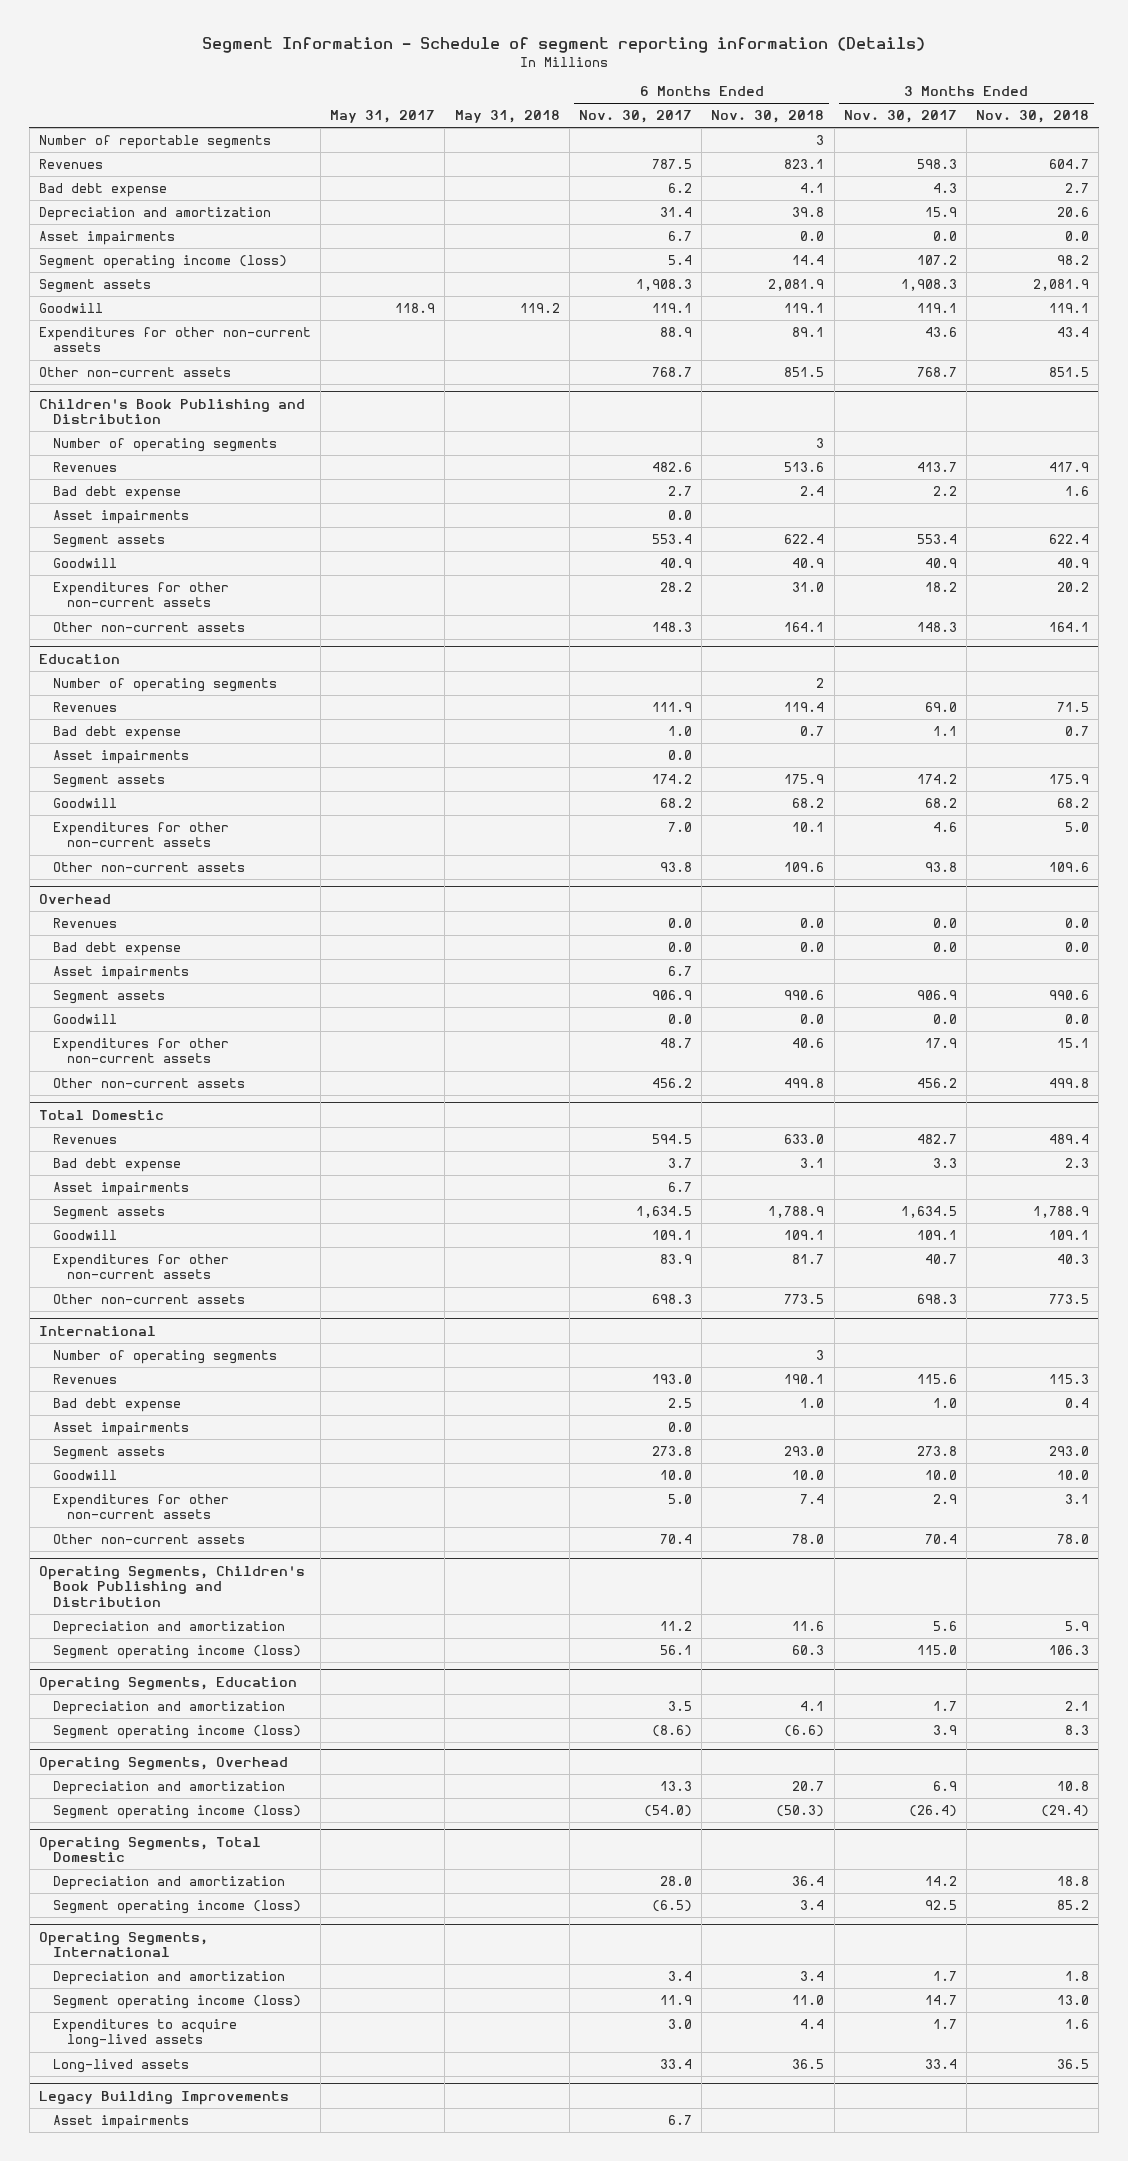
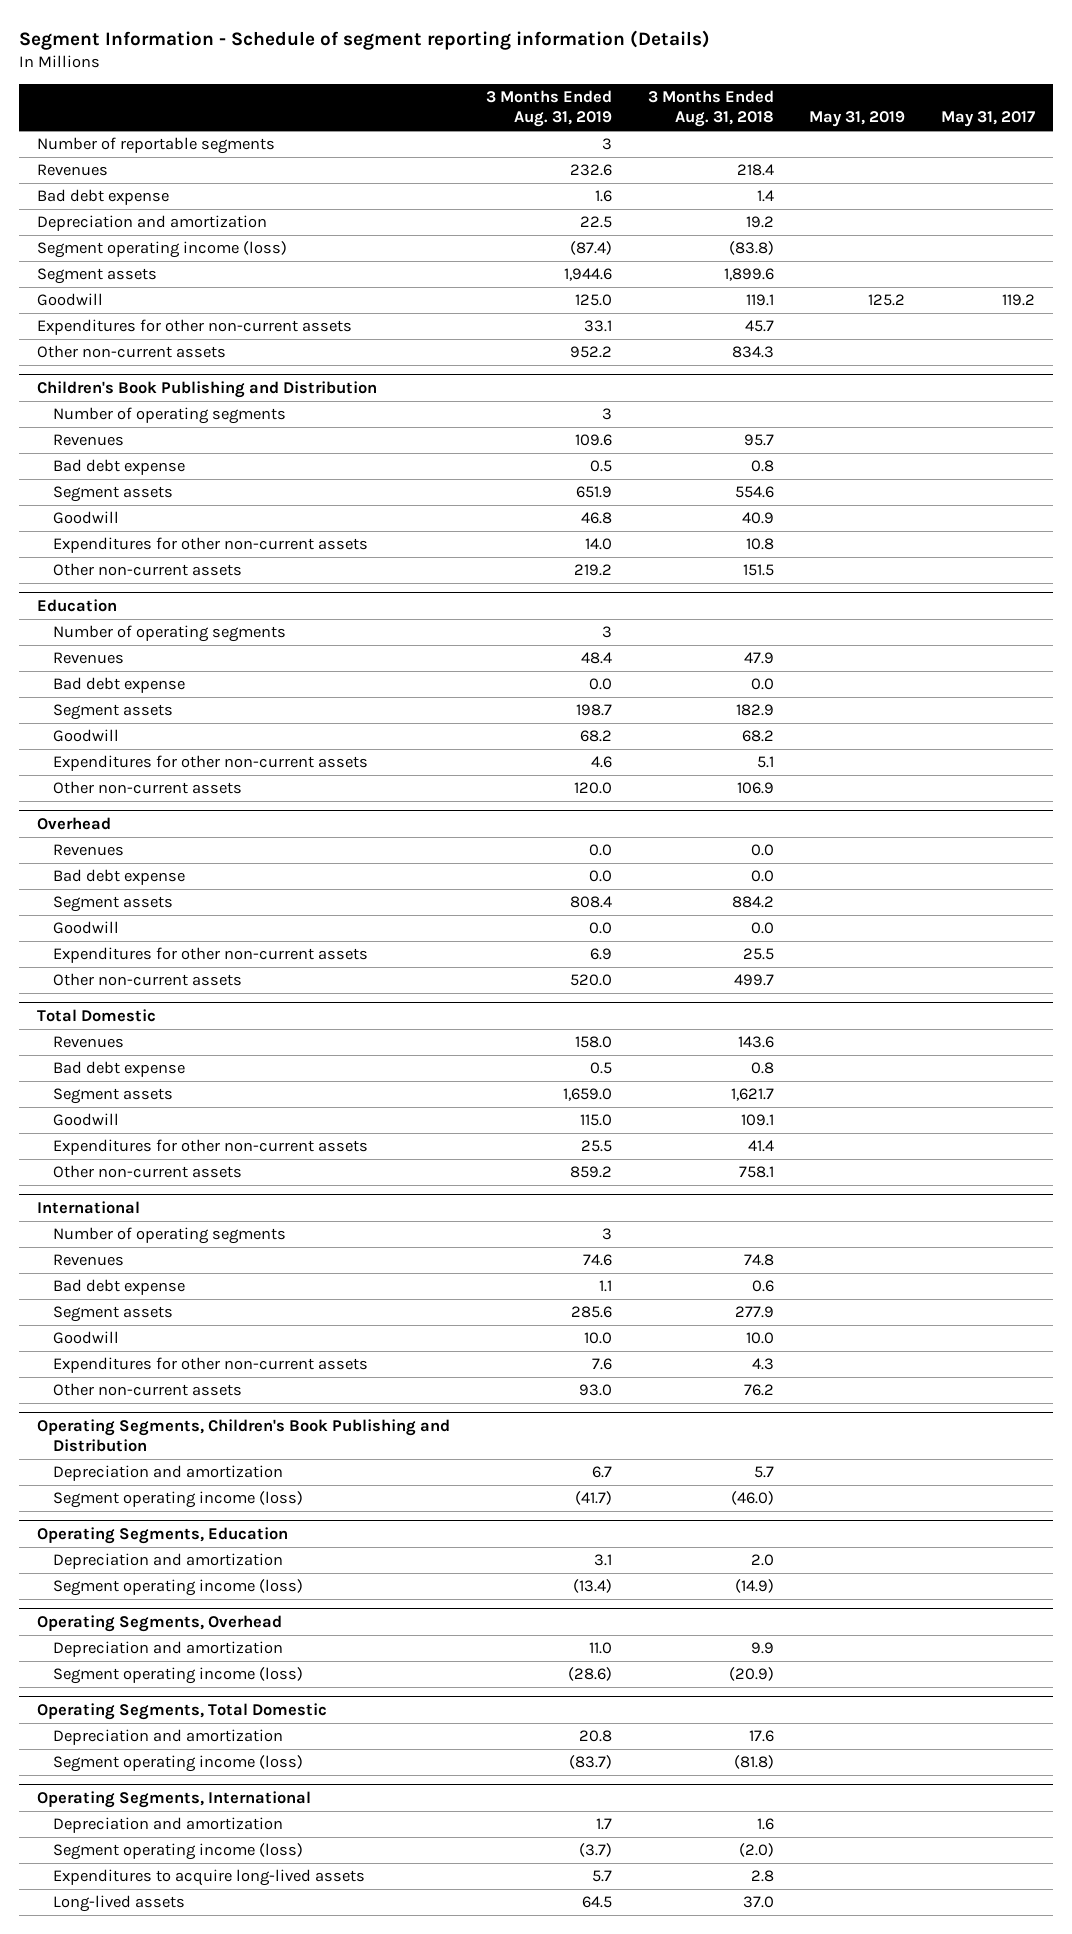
- | May 31, 2017 | May 31, 2018 | 6 Months Ended Nov. 30, 2017 | 6 Months Ended Nov. 30, 2018 | 3 Months Ended Nov. 30, 2017 | 3 Months Ended Nov. 30, 2018
+ | 3 Months Ended Aug. 31, 2019 | 3 Months Ended Aug. 31, 2018 | May 31, 2019 | May 31, 2017
- Asset impairments | | | 6.7 | 0.0 | 0.0 | 0.0
- Goodwill | 118.9 | 119.2 | 119.1 | 119.1 | 119.1 | 119.1
+ Goodwill | 125.0 | 119.1 | 125.2 | 119.2
@ Children's Book Publishing and Distribution
- Asset impairments | | | 0.0 | | |
@ Education
- Asset impairments | | | 0.0 | | |
@ Overhead
- Asset impairments | | | 6.7 | | |
@ Total Domestic
- Asset impairments | | | 6.7 | | |
@ International
- Asset impairments | | | 0.0 | | |
- Legacy Building Improvements
- Asset impairments | | | 6.7 | | |

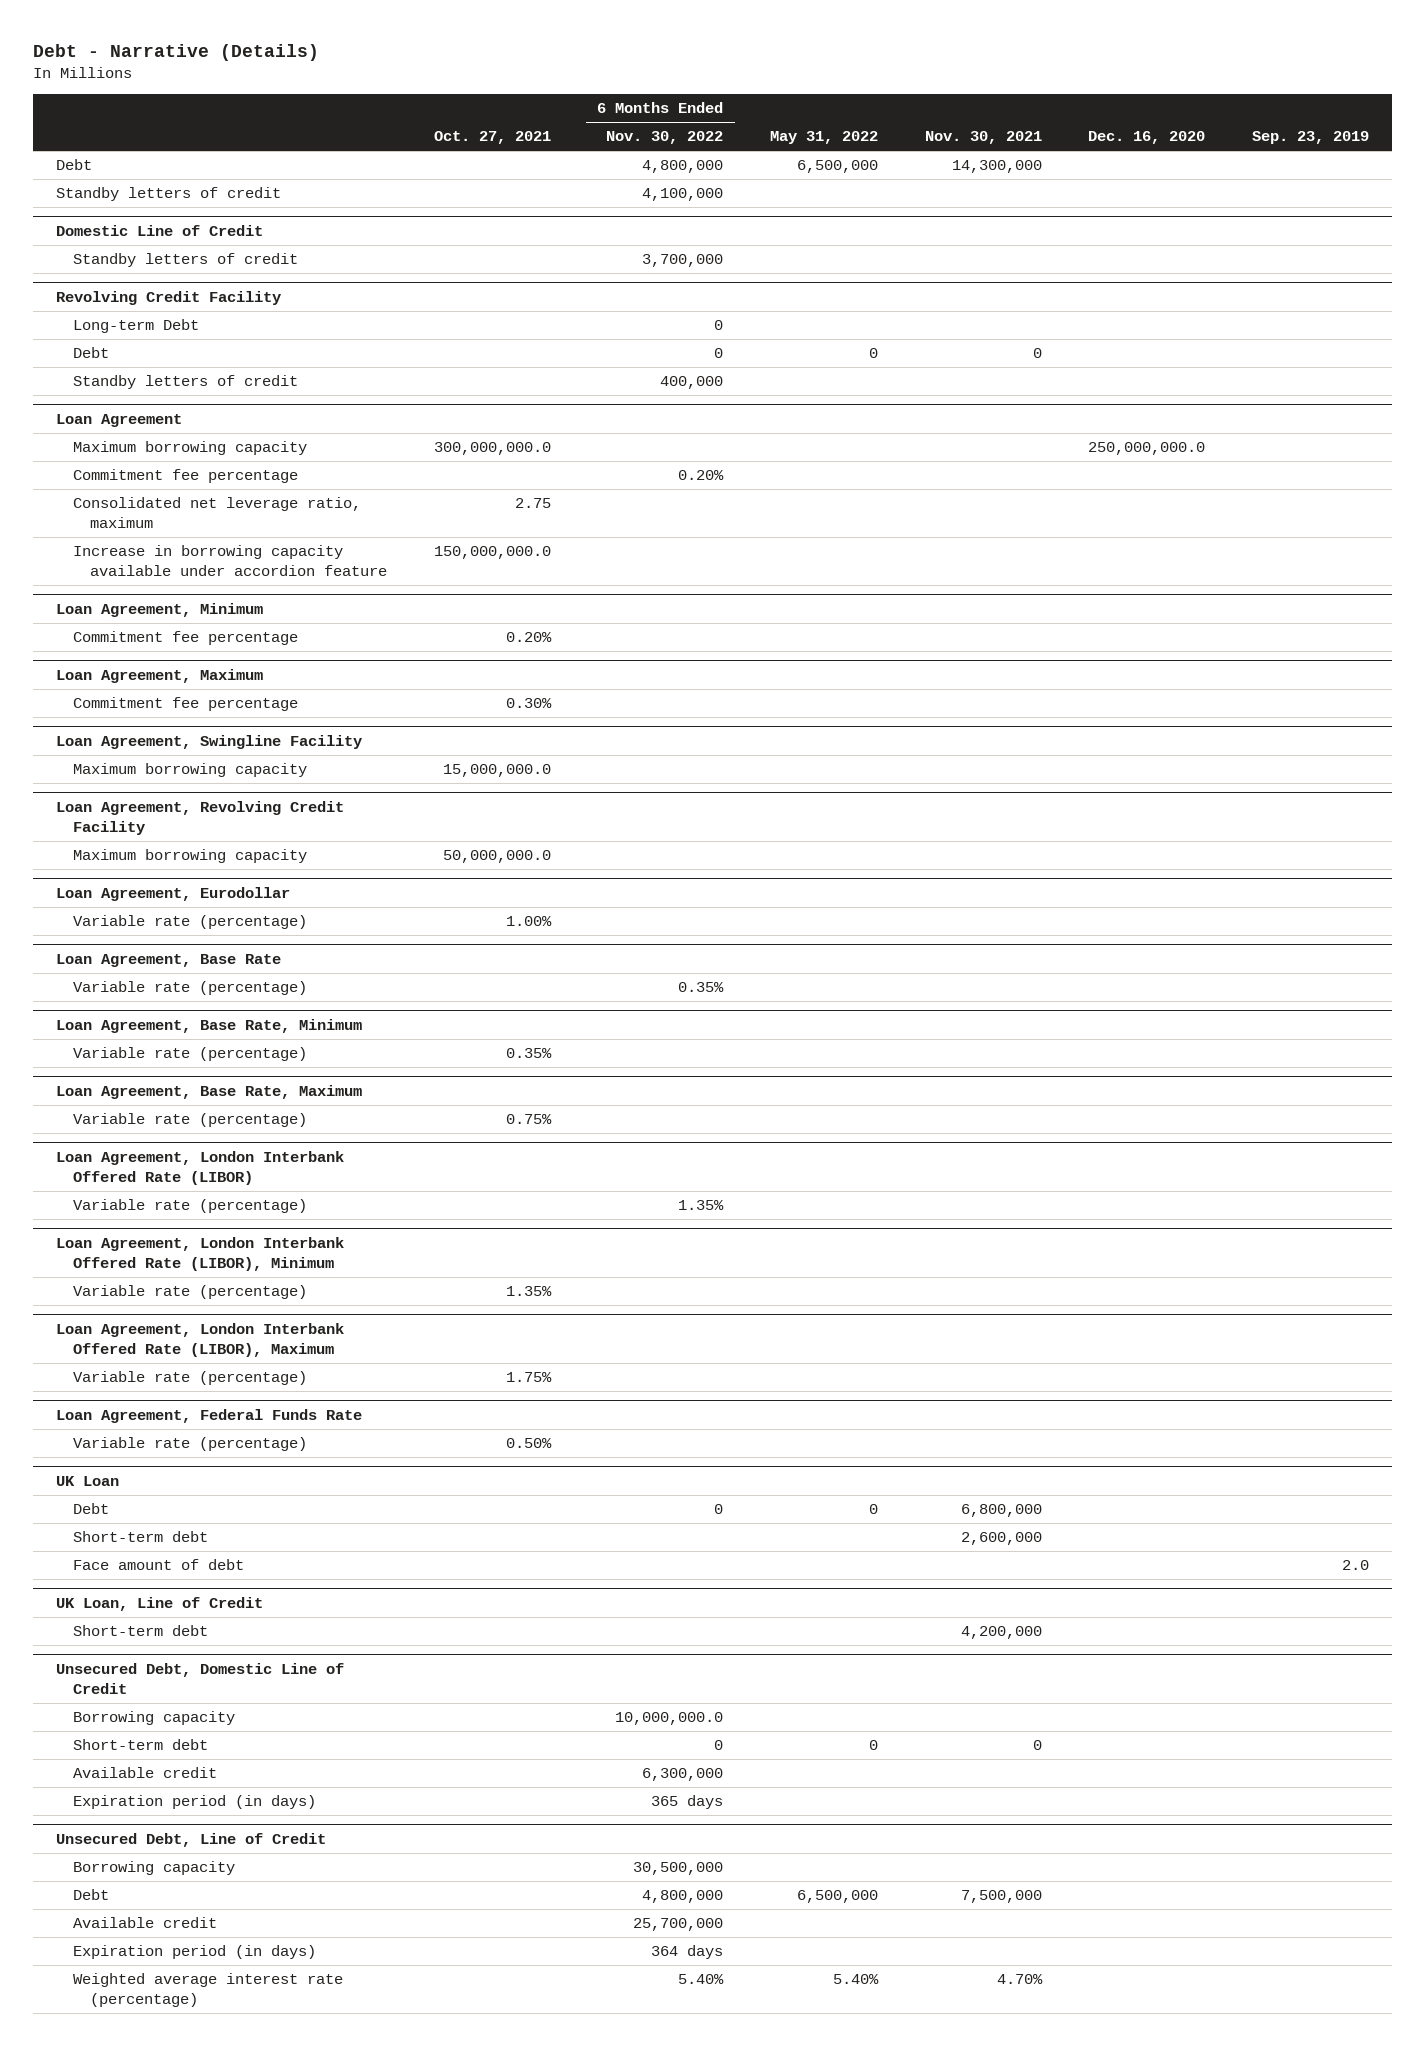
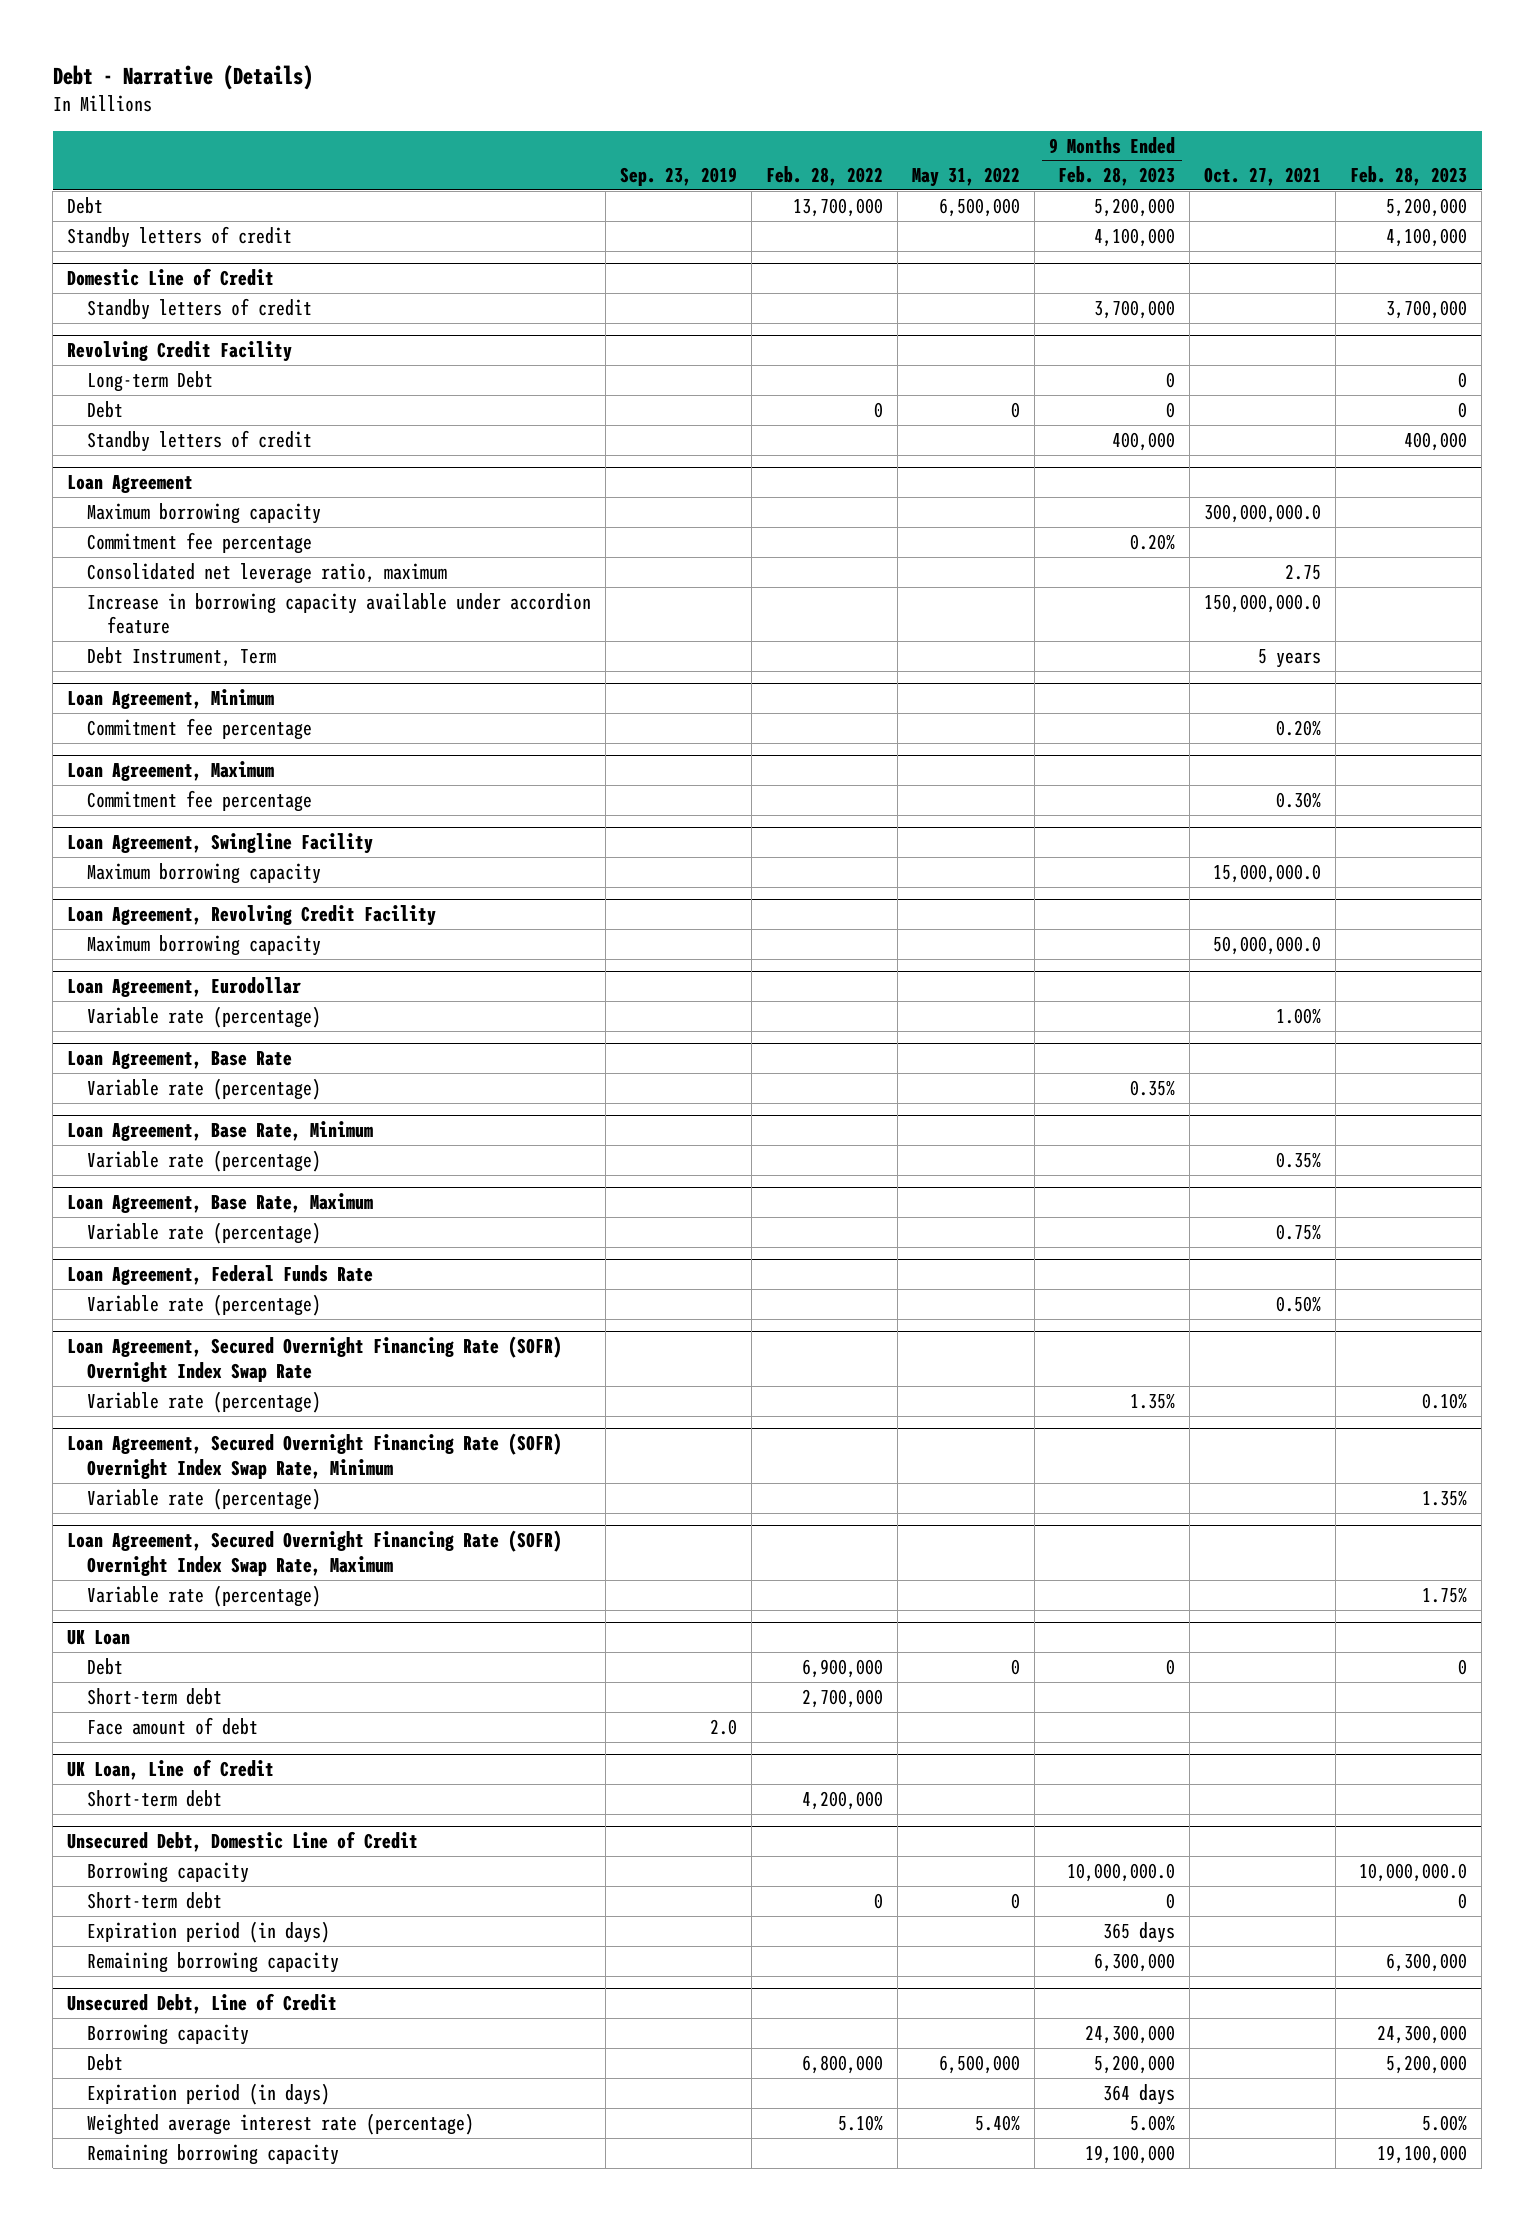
- | Oct. 27, 2021 | 6 Months Ended Nov. 30, 2022 | May 31, 2022 | Nov. 30, 2021 | Dec. 16, 2020 | Sep. 23, 2019
+ | Sep. 23, 2019 | Feb. 28, 2022 | May 31, 2022 | 9 Months Ended Feb. 28, 2023 | Oct. 27, 2021 | Feb. 28, 2023
@ Loan Agreement
+ Debt Instrument, Term | | | | | 5 years |
- Loan Agreement, London Interbank Offered Rate (LIBOR)
- Variable rate (percentage) | | 1.35% | | | |
- Loan Agreement, London Interbank Offered Rate (LIBOR), Minimum
- Variable rate (percentage) | 1.35% | | | | |
- Loan Agreement, London Interbank Offered Rate (LIBOR), Maximum
- Variable rate (percentage) | 1.75% | | | | |
+ Loan Agreement, Secured Overnight Financing Rate (SOFR) Overnight Index Swap Rate
+ Variable rate (percentage) | | | | 1.35% | | 0.10%
+ Loan Agreement, Secured Overnight Financing Rate (SOFR) Overnight Index Swap Rate, Minimum
+ Variable rate (percentage) | | | | | | 1.35%
+ Loan Agreement, Secured Overnight Financing Rate (SOFR) Overnight Index Swap Rate, Maximum
+ Variable rate (percentage) | | | | | | 1.75%
@ Unsecured Debt, Domestic Line of Credit
- Available credit | | 6,300,000 | | | |
+ Remaining borrowing capacity | | | | 6,300,000 | | 6,300,000
@ Unsecured Debt, Line of Credit
- Available credit | | 25,700,000 | | | |
+ Remaining borrowing capacity | | | | 19,100,000 | | 19,100,000

